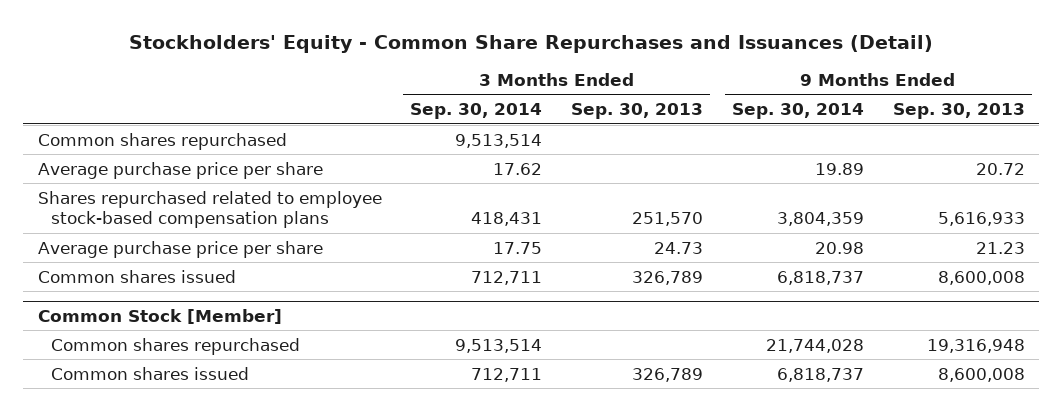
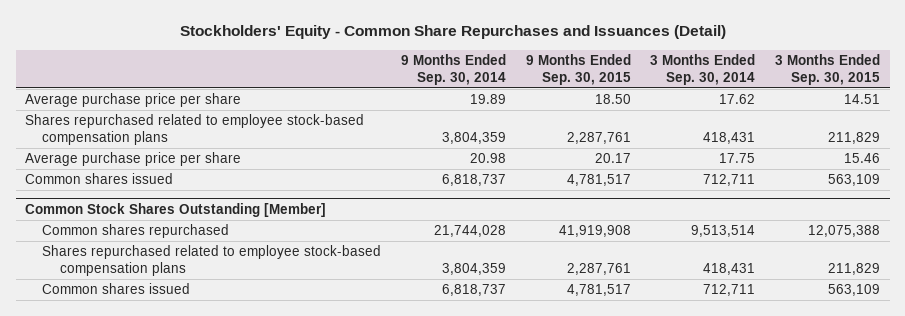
- | 3 Months Ended Sep. 30, 2014 | 3 Months Ended Sep. 30, 2013 | 9 Months Ended Sep. 30, 2014 | 9 Months Ended Sep. 30, 2013
+ | 9 Months Ended Sep. 30, 2014 | 9 Months Ended Sep. 30, 2015 | 3 Months Ended Sep. 30, 2014 | 3 Months Ended Sep. 30, 2015
- Common shares repurchased | 9,513,514 | | |
- Common Stock [Member]
+ Common Stock Shares Outstanding [Member]
+ Shares repurchased related to employee stock-based compensation plans | 3,804,359 | 2,287,761 | 418,431 | 211,829

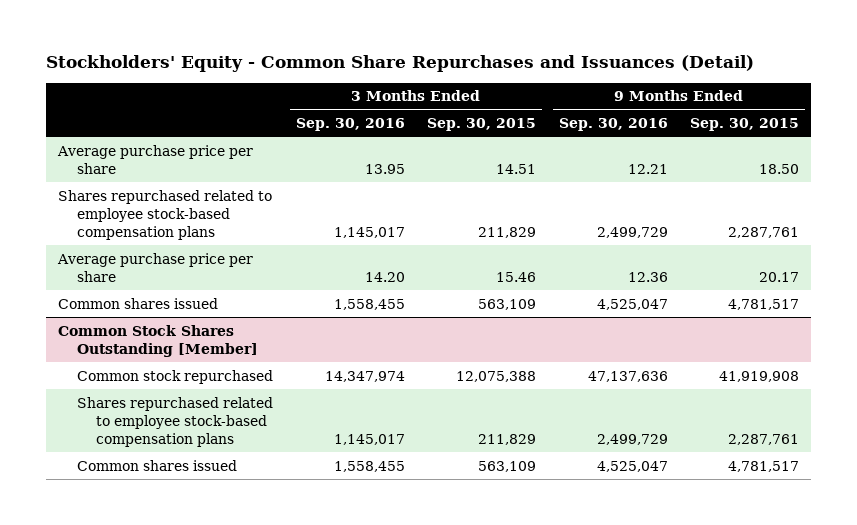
- | 9 Months Ended Sep. 30, 2014 | 9 Months Ended Sep. 30, 2015 | 3 Months Ended Sep. 30, 2014 | 3 Months Ended Sep. 30, 2015
+ | 3 Months Ended Sep. 30, 2016 | 3 Months Ended Sep. 30, 2015 | 9 Months Ended Sep. 30, 2016 | 9 Months Ended Sep. 30, 2015
@ Common Stock Shares Outstanding [Member]
- Common shares repurchased | 21,744,028 | 41,919,908 | 9,513,514 | 12,075,388
+ Common stock repurchased | 14,347,974 | 12,075,388 | 47,137,636 | 41,919,908

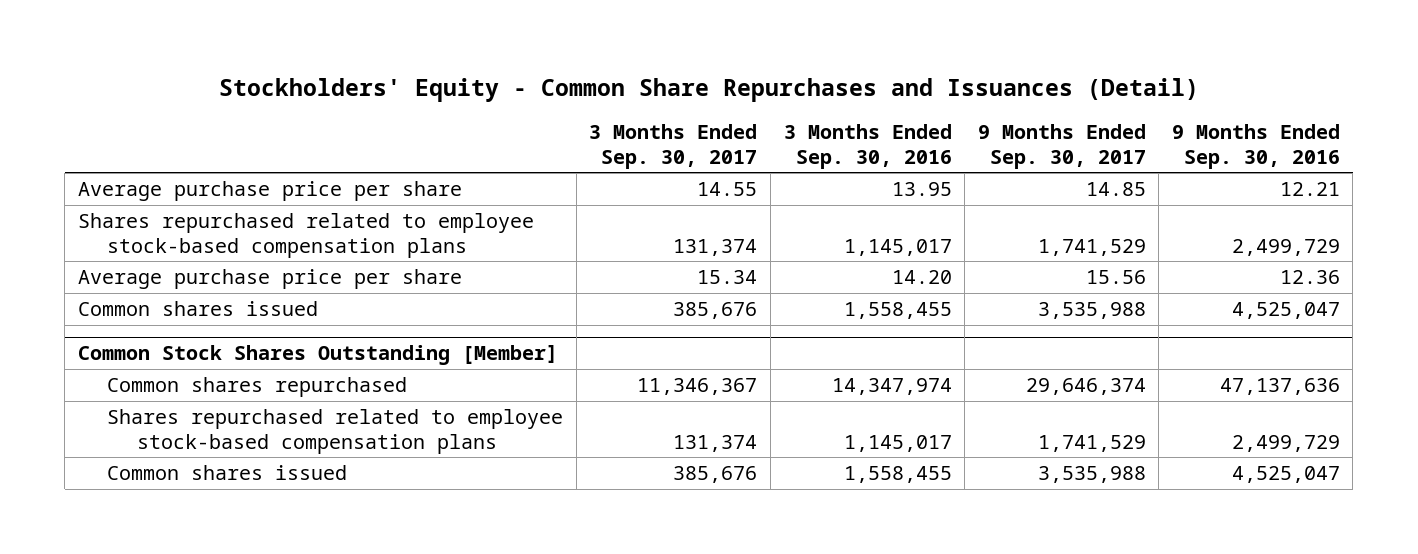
- | 3 Months Ended Sep. 30, 2016 | 3 Months Ended Sep. 30, 2015 | 9 Months Ended Sep. 30, 2016 | 9 Months Ended Sep. 30, 2015
+ | 3 Months Ended Sep. 30, 2017 | 3 Months Ended Sep. 30, 2016 | 9 Months Ended Sep. 30, 2017 | 9 Months Ended Sep. 30, 2016
@ Common Stock Shares Outstanding [Member]
- Common stock repurchased | 14,347,974 | 12,075,388 | 47,137,636 | 41,919,908
+ Common shares repurchased | 11,346,367 | 14,347,974 | 29,646,374 | 47,137,636

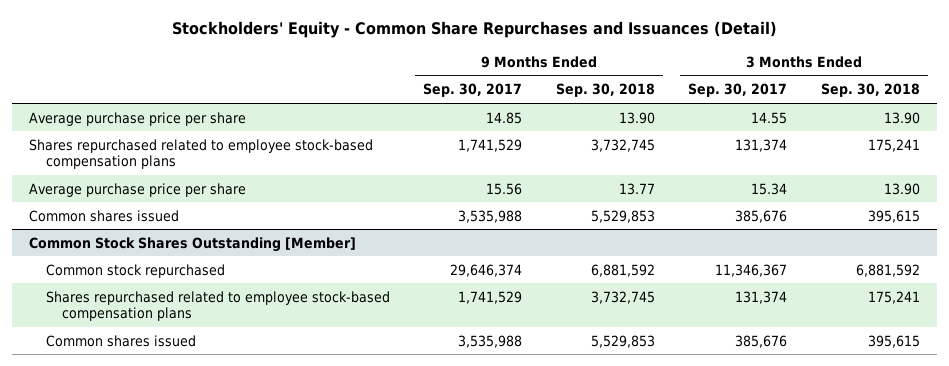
- | 3 Months Ended Sep. 30, 2017 | 3 Months Ended Sep. 30, 2016 | 9 Months Ended Sep. 30, 2017 | 9 Months Ended Sep. 30, 2016
+ | 9 Months Ended Sep. 30, 2017 | 9 Months Ended Sep. 30, 2018 | 3 Months Ended Sep. 30, 2017 | 3 Months Ended Sep. 30, 2018
@ Common Stock Shares Outstanding [Member]
- Common shares repurchased | 11,346,367 | 14,347,974 | 29,646,374 | 47,137,636
+ Common stock repurchased | 29,646,374 | 6,881,592 | 11,346,367 | 6,881,592

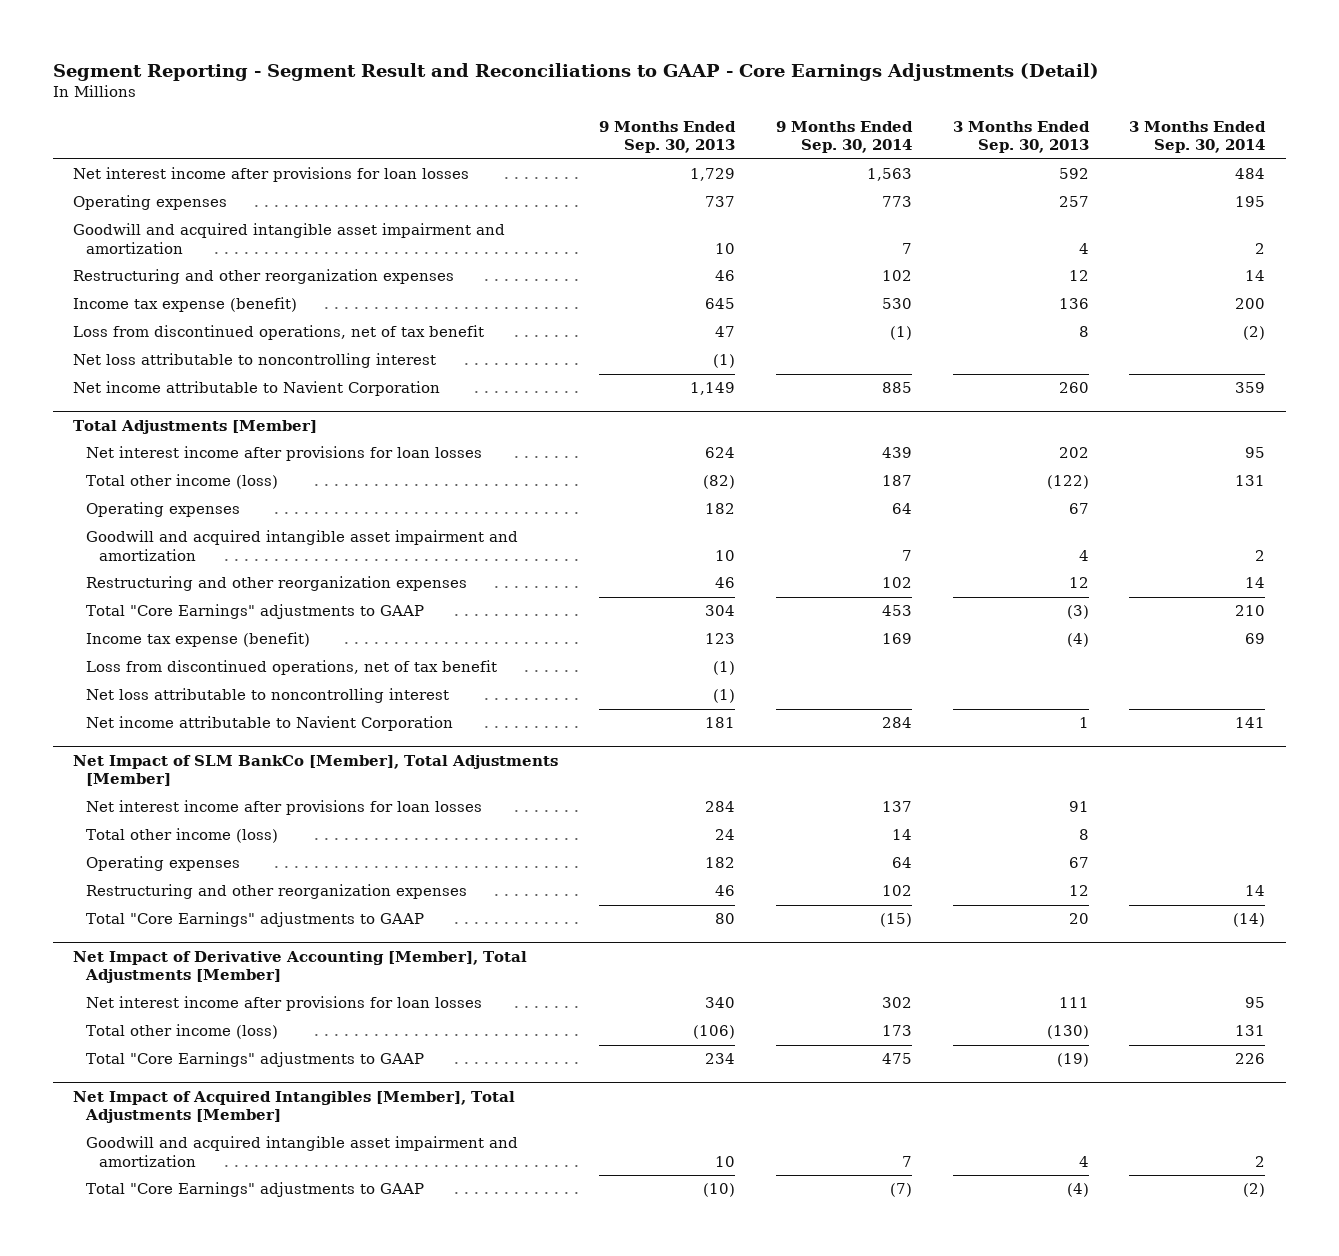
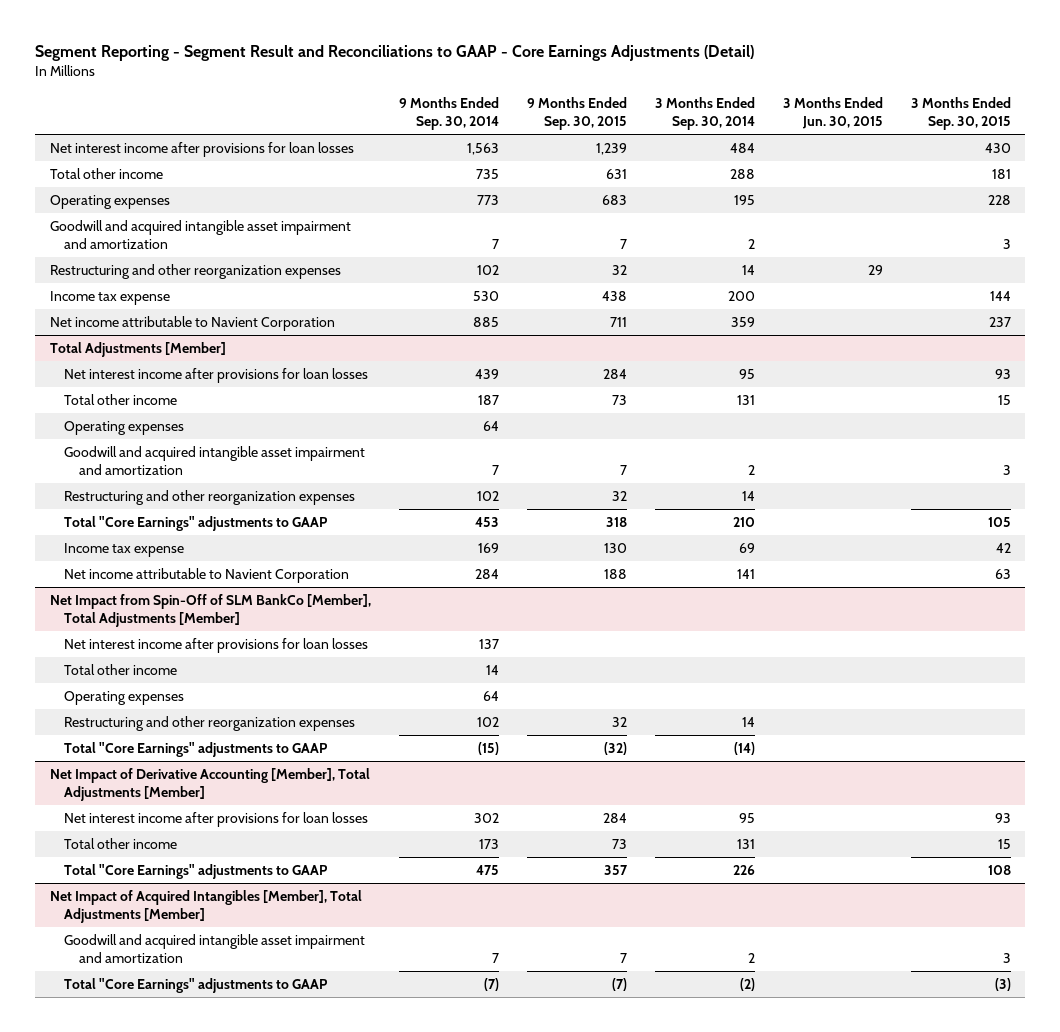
- | 9 Months Ended Sep. 30, 2013 | 9 Months Ended Sep. 30, 2014 | 3 Months Ended Sep. 30, 2013 | 3 Months Ended Sep. 30, 2014
+ | 9 Months Ended Sep. 30, 2014 | 9 Months Ended Sep. 30, 2015 | 3 Months Ended Sep. 30, 2014 | 3 Months Ended Jun. 30, 2015 | 3 Months Ended Sep. 30, 2015
+ Total other income | 735 | 631 | 288 | | 181
- Income tax expense (benefit) | 645 | 530 | 136 | 200
- Loss from discontinued operations, net of tax benefit | 47 | (1) | 8 | (2)
- Net loss attributable to noncontrolling interest | (1) | | |
+ Income tax expense | 530 | 438 | 200 | | 144
@ Total Adjustments [Member]
- Total other income (loss) | (82) | 187 | (122) | 131
+ Total other income | 187 | 73 | 131 | | 15
- Income tax expense (benefit) | 123 | 169 | (4) | 69
- Loss from discontinued operations, net of tax benefit | (1) | | |
- Net loss attributable to noncontrolling interest | (1) | | |
+ Income tax expense | 169 | 130 | 69 | | 42
- Net Impact of SLM BankCo [Member], Total Adjustments [Member]
+ Net Impact from Spin-Off of SLM BankCo [Member], Total Adjustments [Member]
- Total other income (loss) | 24 | 14 | 8 |
+ Total other income | 14 | | | |
@ Net Impact of Derivative Accounting [Member], Total Adjustments [Member]
- Total other income (loss) | (106) | 173 | (130) | 131
+ Total other income | 173 | 73 | 131 | | 15

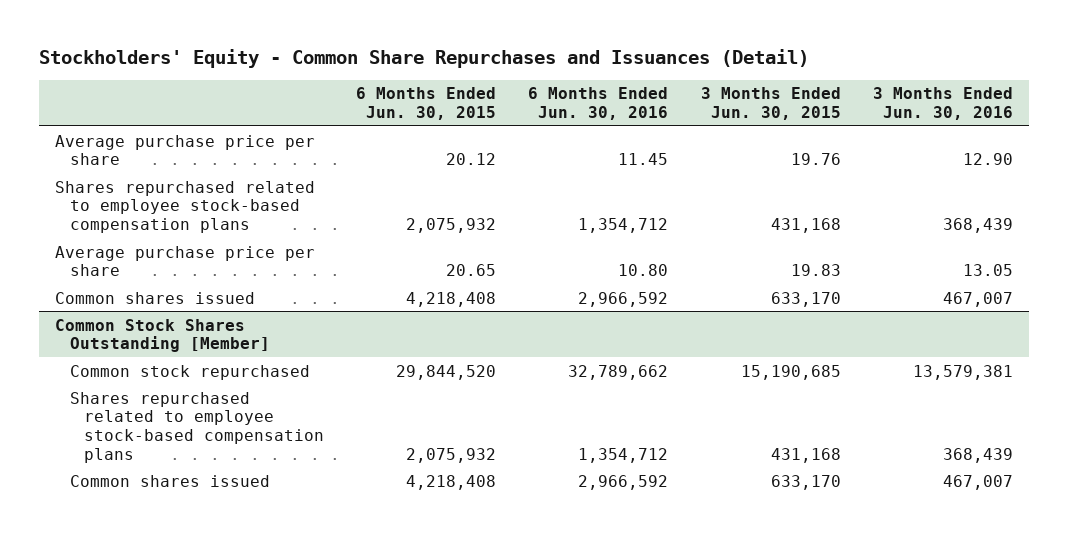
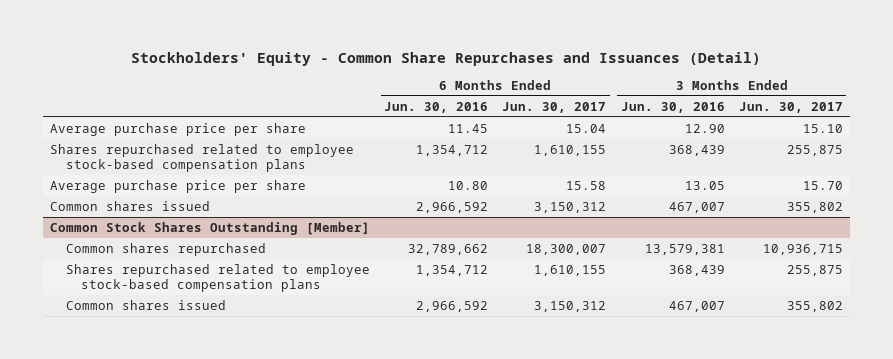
- | 6 Months Ended Jun. 30, 2015 | 6 Months Ended Jun. 30, 2016 | 3 Months Ended Jun. 30, 2015 | 3 Months Ended Jun. 30, 2016
+ | 6 Months Ended Jun. 30, 2016 | 6 Months Ended Jun. 30, 2017 | 3 Months Ended Jun. 30, 2016 | 3 Months Ended Jun. 30, 2017
@ Common Stock Shares Outstanding [Member]
- Common stock repurchased | 29,844,520 | 32,789,662 | 15,190,685 | 13,579,381
+ Common shares repurchased | 32,789,662 | 18,300,007 | 13,579,381 | 10,936,715

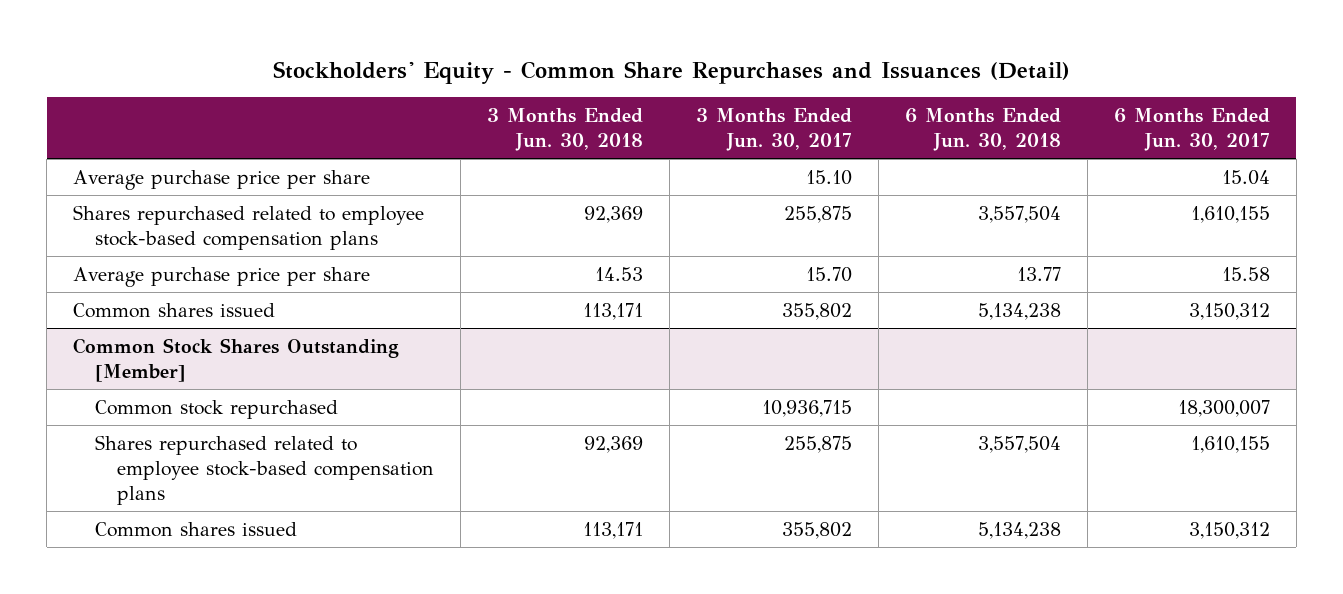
- | 6 Months Ended Jun. 30, 2016 | 6 Months Ended Jun. 30, 2017 | 3 Months Ended Jun. 30, 2016 | 3 Months Ended Jun. 30, 2017
+ | 3 Months Ended Jun. 30, 2018 | 3 Months Ended Jun. 30, 2017 | 6 Months Ended Jun. 30, 2018 | 6 Months Ended Jun. 30, 2017
@ Common Stock Shares Outstanding [Member]
- Common shares repurchased | 32,789,662 | 18,300,007 | 13,579,381 | 10,936,715
+ Common stock repurchased | | 10,936,715 | | 18,300,007

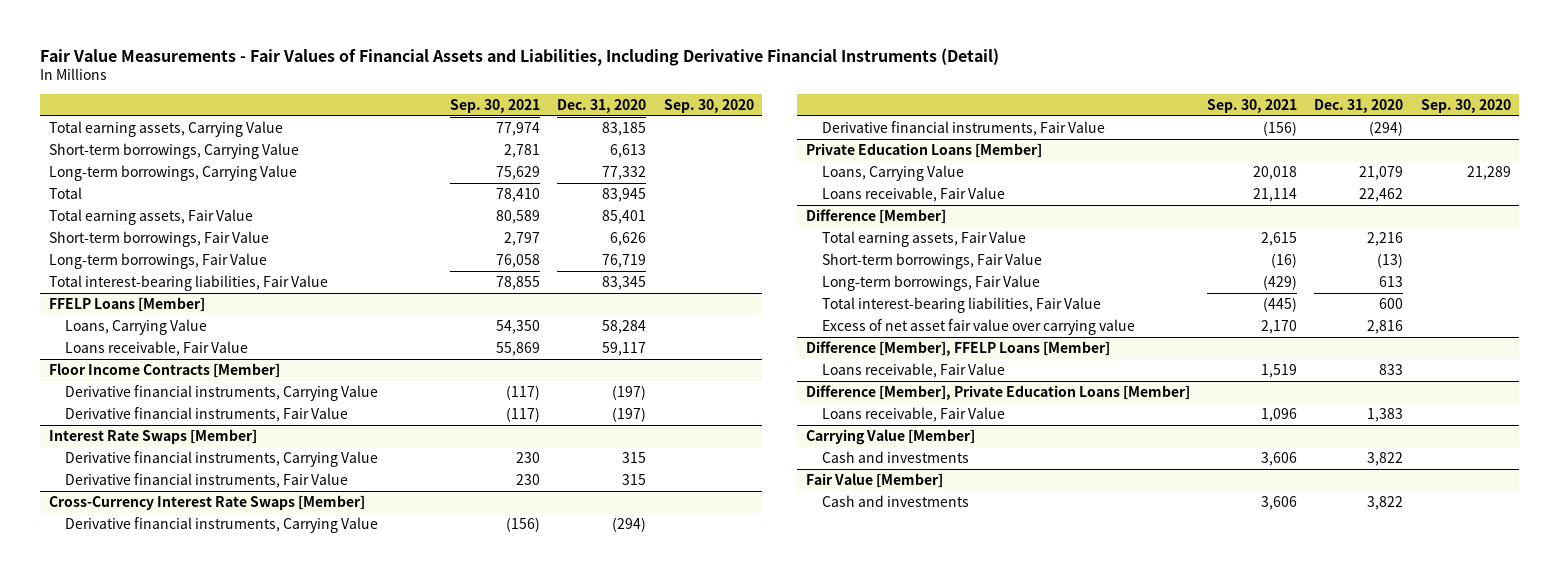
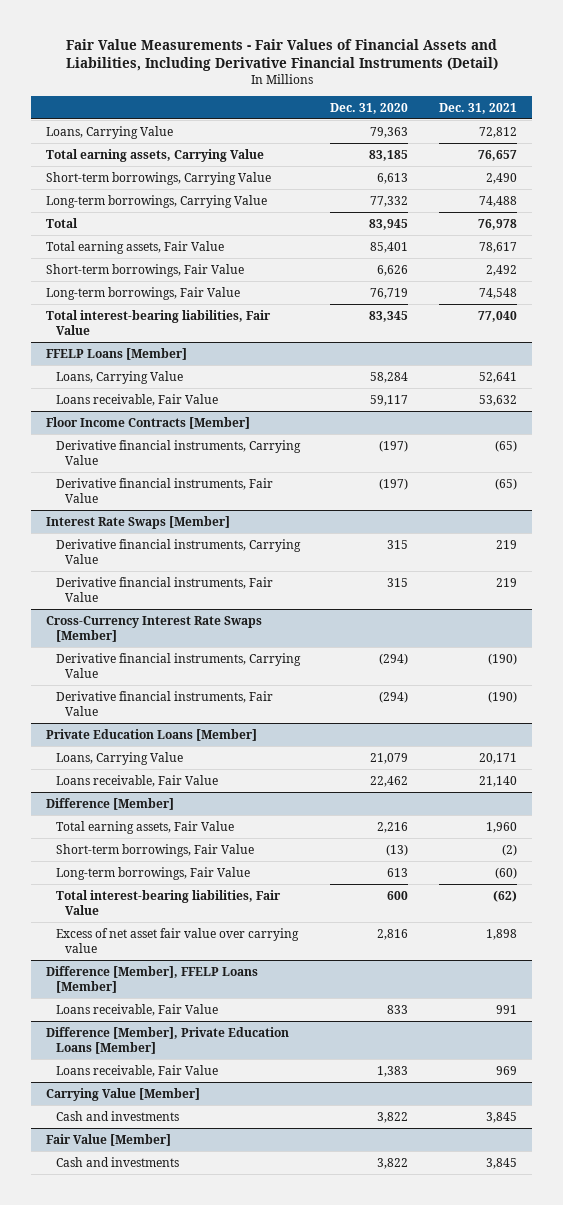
- | Sep. 30, 2021 | Dec. 31, 2020 | Sep. 30, 2020
+ | Dec. 31, 2020 | Dec. 31, 2021
+ Loans, Carrying Value | 79,363 | 72,812

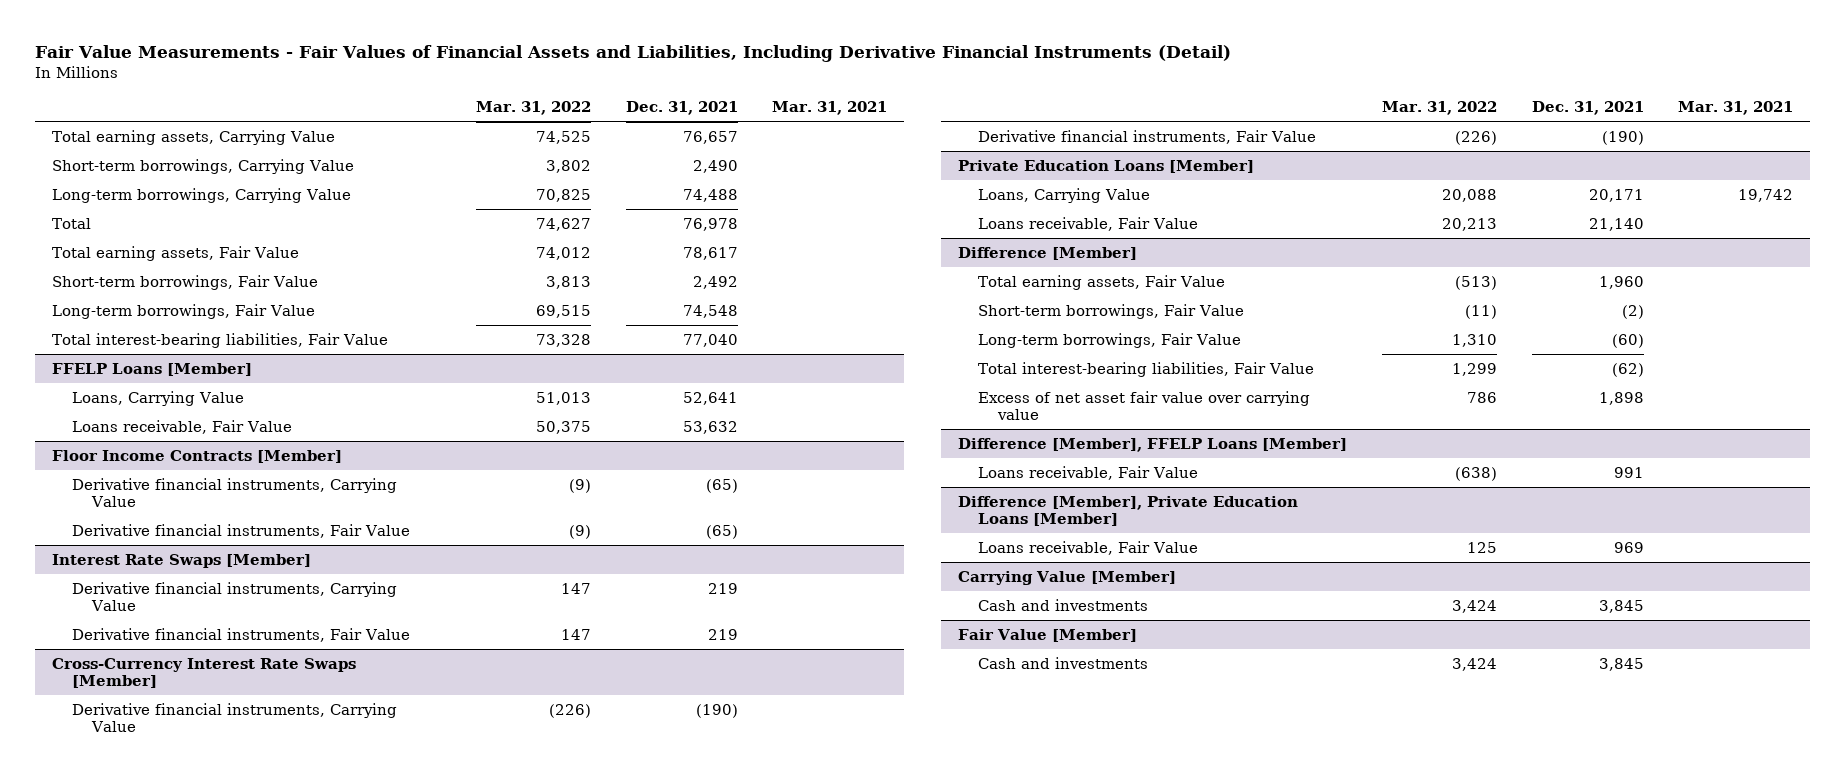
- | Dec. 31, 2020 | Dec. 31, 2021
+ | Mar. 31, 2022 | Dec. 31, 2021 | Mar. 31, 2021
- Loans, Carrying Value | 79,363 | 72,812

